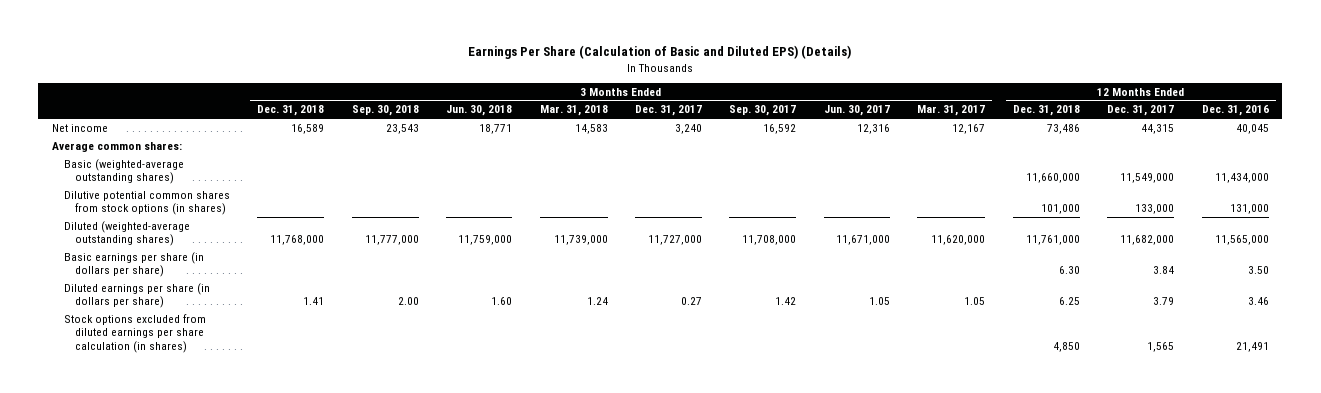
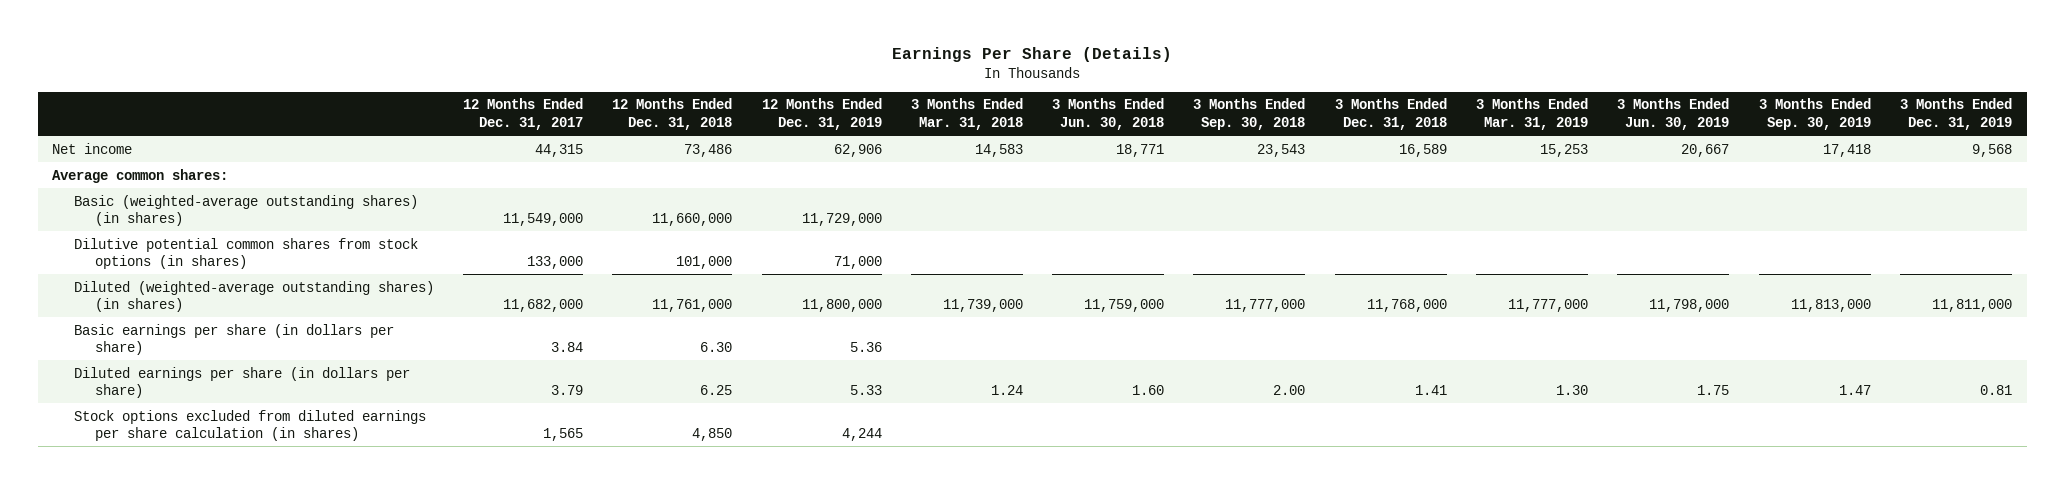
- Earnings Per Share (Calculation of Basic and Diluted EPS) (Details)
+ Earnings Per Share (Details)
- | 3 Months Ended Dec. 31, 2018 | 3 Months Ended Sep. 30, 2018 | 3 Months Ended Jun. 30, 2018 | 3 Months Ended Mar. 31, 2018 | 3 Months Ended Dec. 31, 2017 | 3 Months Ended Sep. 30, 2017 | 3 Months Ended Jun. 30, 2017 | 3 Months Ended Mar. 31, 2017 | 12 Months Ended Dec. 31, 2018 | 12 Months Ended Dec. 31, 2017 | 12 Months Ended Dec. 31, 2016
+ | 12 Months Ended Dec. 31, 2017 | 12 Months Ended Dec. 31, 2018 | 12 Months Ended Dec. 31, 2019 | 3 Months Ended Mar. 31, 2018 | 3 Months Ended Jun. 30, 2018 | 3 Months Ended Sep. 30, 2018 | 3 Months Ended Dec. 31, 2018 | 3 Months Ended Mar. 31, 2019 | 3 Months Ended Jun. 30, 2019 | 3 Months Ended Sep. 30, 2019 | 3 Months Ended Dec. 31, 2019
- Basic (weighted-average outstanding shares) | | | | | | | | | 11,660,000 | 11,549,000 | 11,434,000
+ Basic (weighted-average outstanding shares) (in shares) | 11,549,000 | 11,660,000 | 11,729,000 | | | | | | | |
- Diluted (weighted-average outstanding shares) | 11,768,000 | 11,777,000 | 11,759,000 | 11,739,000 | 11,727,000 | 11,708,000 | 11,671,000 | 11,620,000 | 11,761,000 | 11,682,000 | 11,565,000
+ Diluted (weighted-average outstanding shares) (in shares) | 11,682,000 | 11,761,000 | 11,800,000 | 11,739,000 | 11,759,000 | 11,777,000 | 11,768,000 | 11,777,000 | 11,798,000 | 11,813,000 | 11,811,000

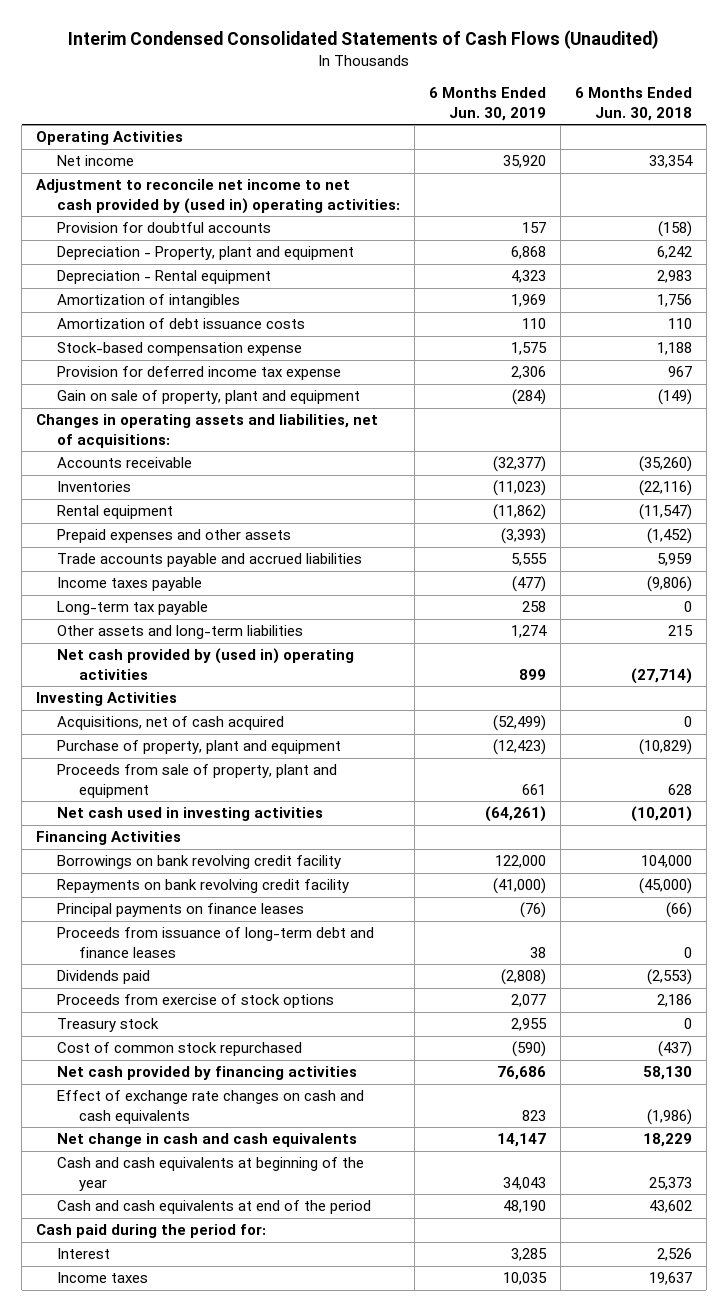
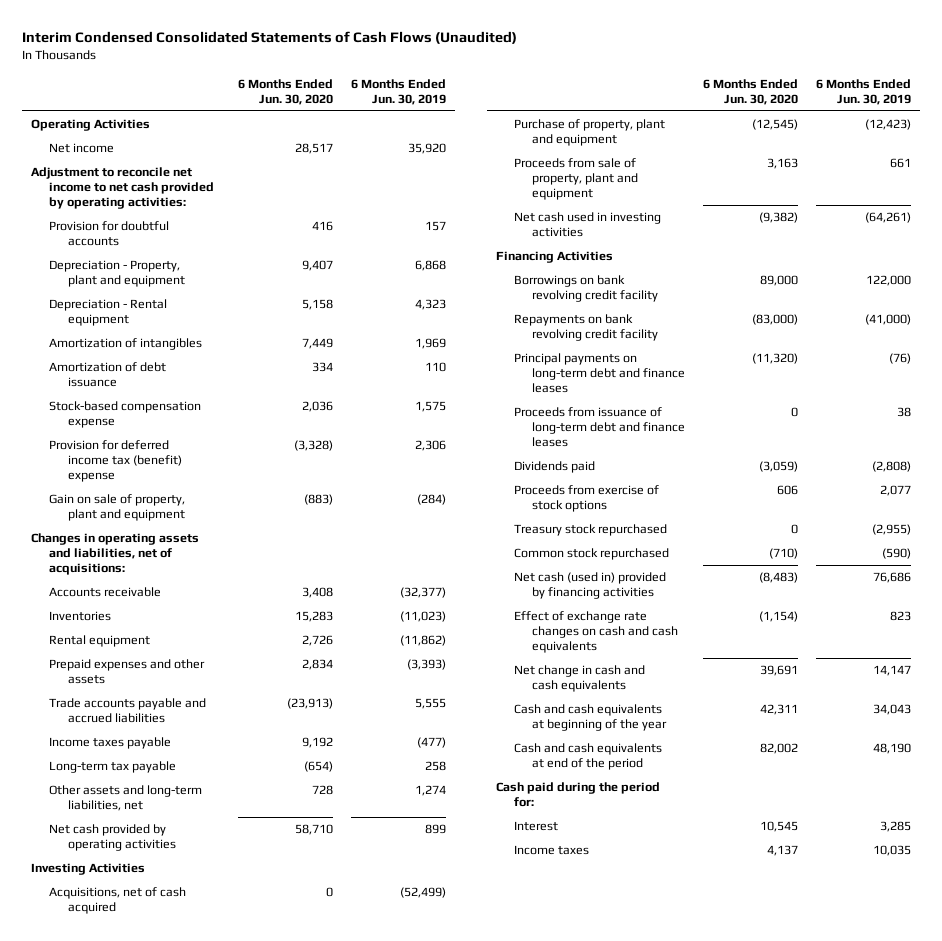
- | 6 Months Ended Jun. 30, 2019 | 6 Months Ended Jun. 30, 2018
+ | 6 Months Ended Jun. 30, 2020 | 6 Months Ended Jun. 30, 2019
- Adjustment to reconcile net income to net cash provided by (used in) operating activities:
+ Adjustment to reconcile net income to net cash provided by operating activities:
- Amortization of debt issuance costs | 110 | 110
+ Amortization of debt issuance | 334 | 110
- Provision for deferred income tax expense | 2,306 | 967
+ Provision for deferred income tax (benefit) expense | (3,328) | 2,306
- Other assets and long-term liabilities | 1,274 | 215
- Net cash provided by (used in) operating activities | 899 | (27,714)
+ Other assets and long-term liabilities, net | 728 | 1,274
+ Net cash provided by operating activities | 58,710 | 899
- Principal payments on finance leases | (76) | (66)
+ Principal payments on long-term debt and finance leases | (11,320) | (76)
- Treasury stock | 2,955 | 0
- Cost of common stock repurchased | (590) | (437)
- Net cash provided by financing activities | 76,686 | 58,130
+ Treasury stock repurchased | 0 | (2,955)
+ Common stock repurchased | (710) | (590)
+ Net cash (used in) provided by financing activities | (8,483) | 76,686

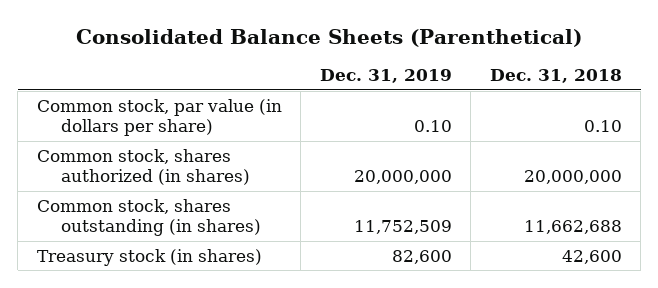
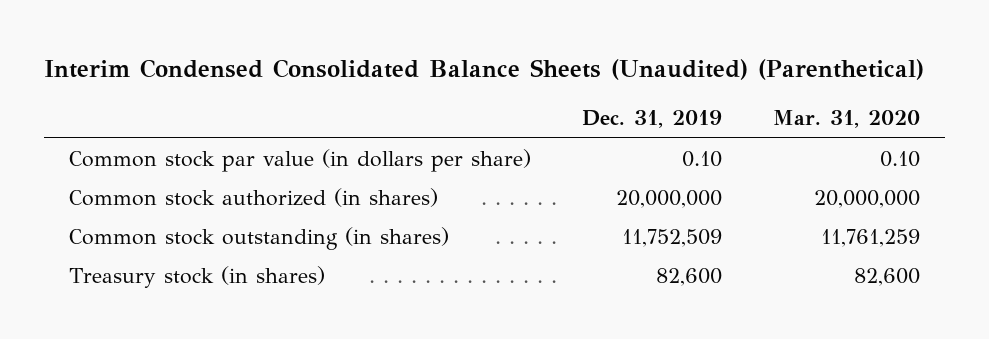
- Consolidated Balance Sheets (Parenthetical)
+ Interim Condensed Consolidated Balance Sheets (Unaudited) (Parenthetical)
- | Dec. 31, 2019 | Dec. 31, 2018
+ | Dec. 31, 2019 | Mar. 31, 2020
- Common stock, par value (in dollars per share) | 0.10 | 0.10
- Common stock, shares authorized (in shares) | 20,000,000 | 20,000,000
- Common stock, shares outstanding (in shares) | 11,752,509 | 11,662,688
+ Common stock par value (in dollars per share) | 0.10 | 0.10
+ Common stock authorized (in shares) | 20,000,000 | 20,000,000
+ Common stock outstanding (in shares) | 11,752,509 | 11,761,259

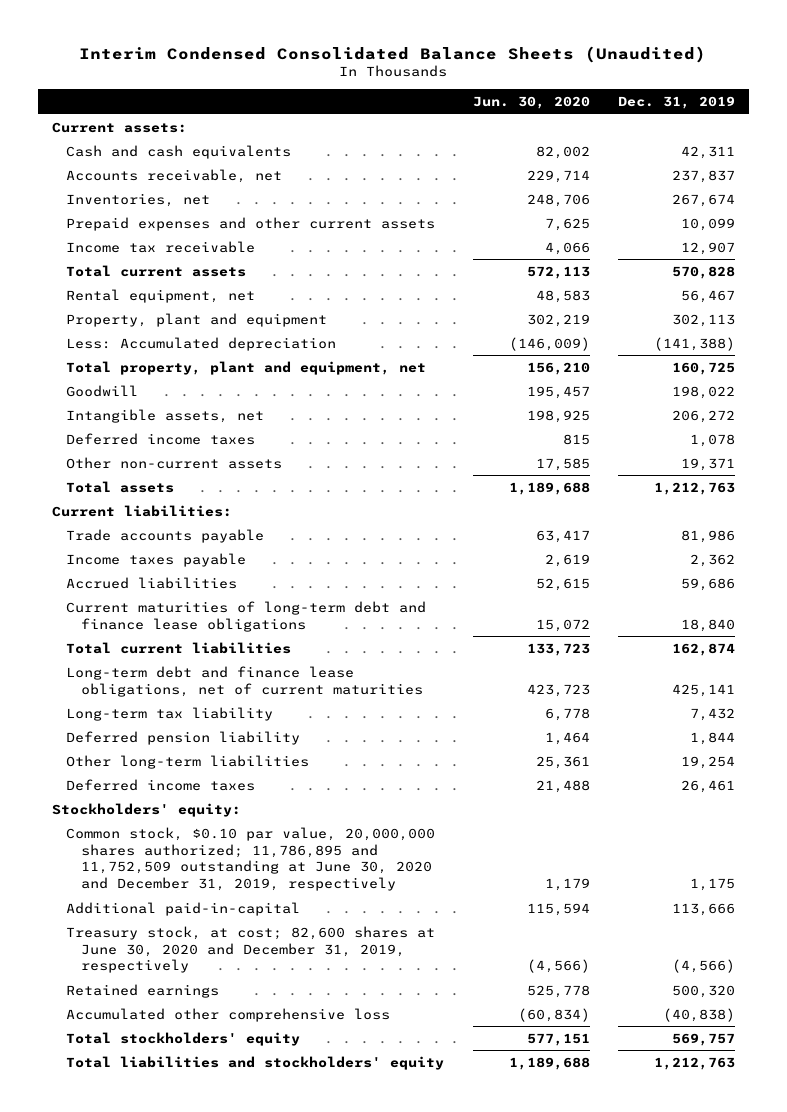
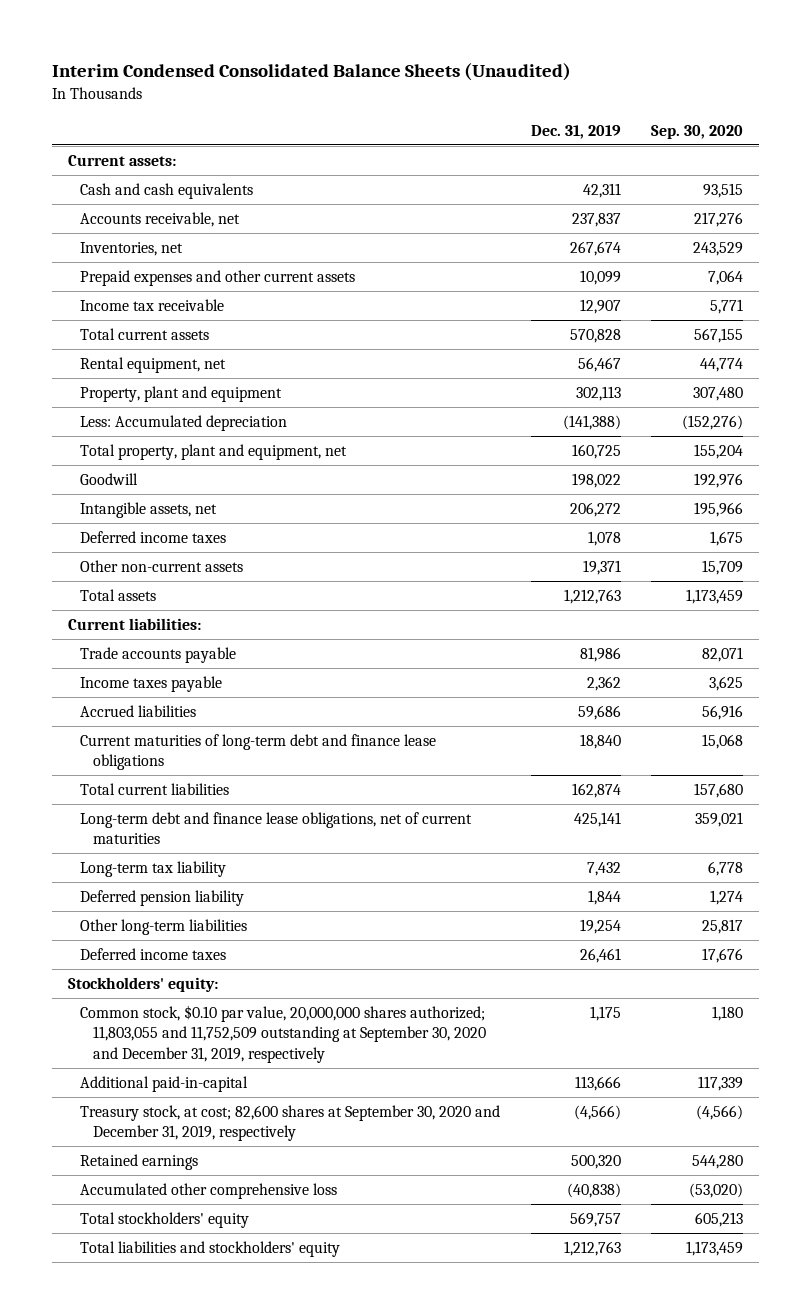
- | Jun. 30, 2020 | Dec. 31, 2019
+ | Dec. 31, 2019 | Sep. 30, 2020
- Common stock, $0.10 par value, 20,000,000 shares authorized; 11,786,895 and 11,752,509 outstanding at June 30, 2020 and December 31, 2019, respectively | 1,179 | 1,175
+ Common stock, $0.10 par value, 20,000,000 shares authorized; 11,803,055 and 11,752,509 outstanding at September 30, 2020 and December 31, 2019, respectively | 1,175 | 1,180
- Treasury stock, at cost; 82,600 shares at June 30, 2020 and December 31, 2019, respectively | (4,566) | (4,566)
+ Treasury stock, at cost; 82,600 shares at September 30, 2020 and December 31, 2019, respectively | (4,566) | (4,566)

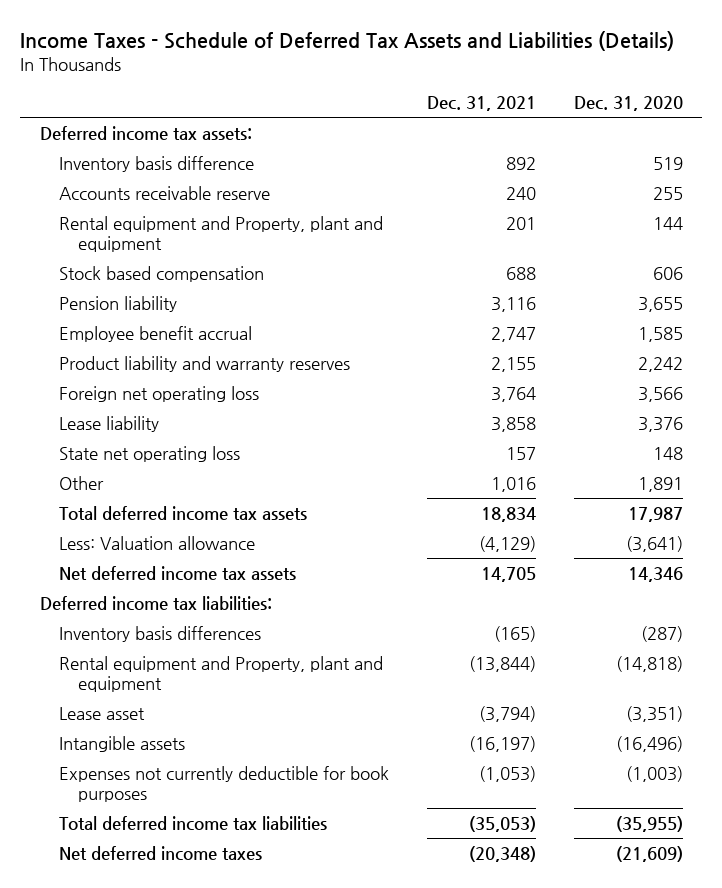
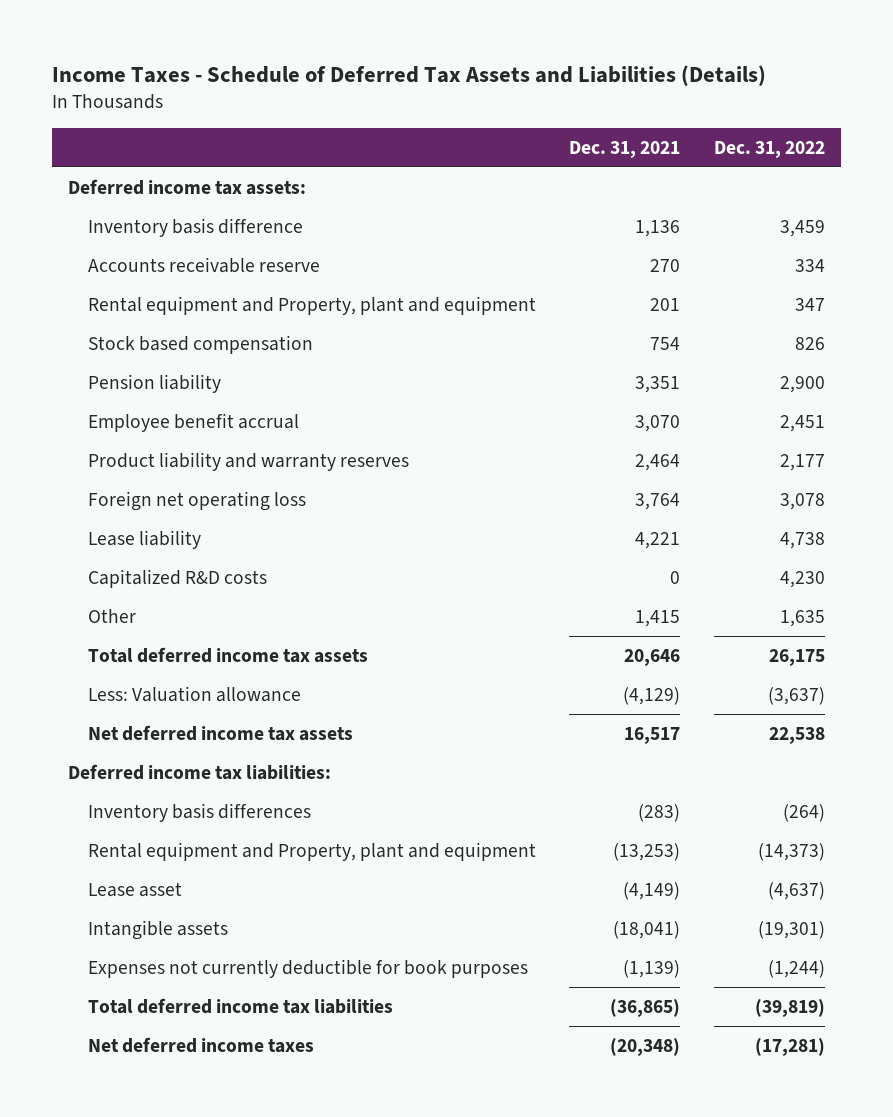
- | Dec. 31, 2021 | Dec. 31, 2020
+ | Dec. 31, 2021 | Dec. 31, 2022
- Inventory basis difference | 892 | 519
- Accounts receivable reserve | 240 | 255
+ Inventory basis difference | 1,136 | 3,459
+ Accounts receivable reserve | 270 | 334
- Stock based compensation | 688 | 606
- Pension liability | 3,116 | 3,655
- Employee benefit accrual | 2,747 | 1,585
- Product liability and warranty reserves | 2,155 | 2,242
+ Stock based compensation | 754 | 826
+ Pension liability | 3,351 | 2,900
+ Employee benefit accrual | 3,070 | 2,451
+ Product liability and warranty reserves | 2,464 | 2,177
- Lease liability | 3,858 | 3,376
- State net operating loss | 157 | 148
- Other | 1,016 | 1,891
- Total deferred income tax assets | 18,834 | 17,987
+ Lease liability | 4,221 | 4,738
+ Capitalized R&D costs | 0 | 4,230
+ Other | 1,415 | 1,635
+ Total deferred income tax assets | 20,646 | 26,175
- Net deferred income tax assets | 14,705 | 14,346
+ Net deferred income tax assets | 16,517 | 22,538
- Inventory basis differences | (165) | (287)
- Rental equipment and Property, plant and equipment | (13,844) | (14,818)
- Lease asset | (3,794) | (3,351)
- Intangible assets | (16,197) | (16,496)
- Expenses not currently deductible for book purposes | (1,053) | (1,003)
- Total deferred income tax liabilities | (35,053) | (35,955)
+ Inventory basis differences | (283) | (264)
+ Rental equipment and Property, plant and equipment | (13,253) | (14,373)
+ Lease asset | (4,149) | (4,637)
+ Intangible assets | (18,041) | (19,301)
+ Expenses not currently deductible for book purposes | (1,139) | (1,244)
+ Total deferred income tax liabilities | (36,865) | (39,819)

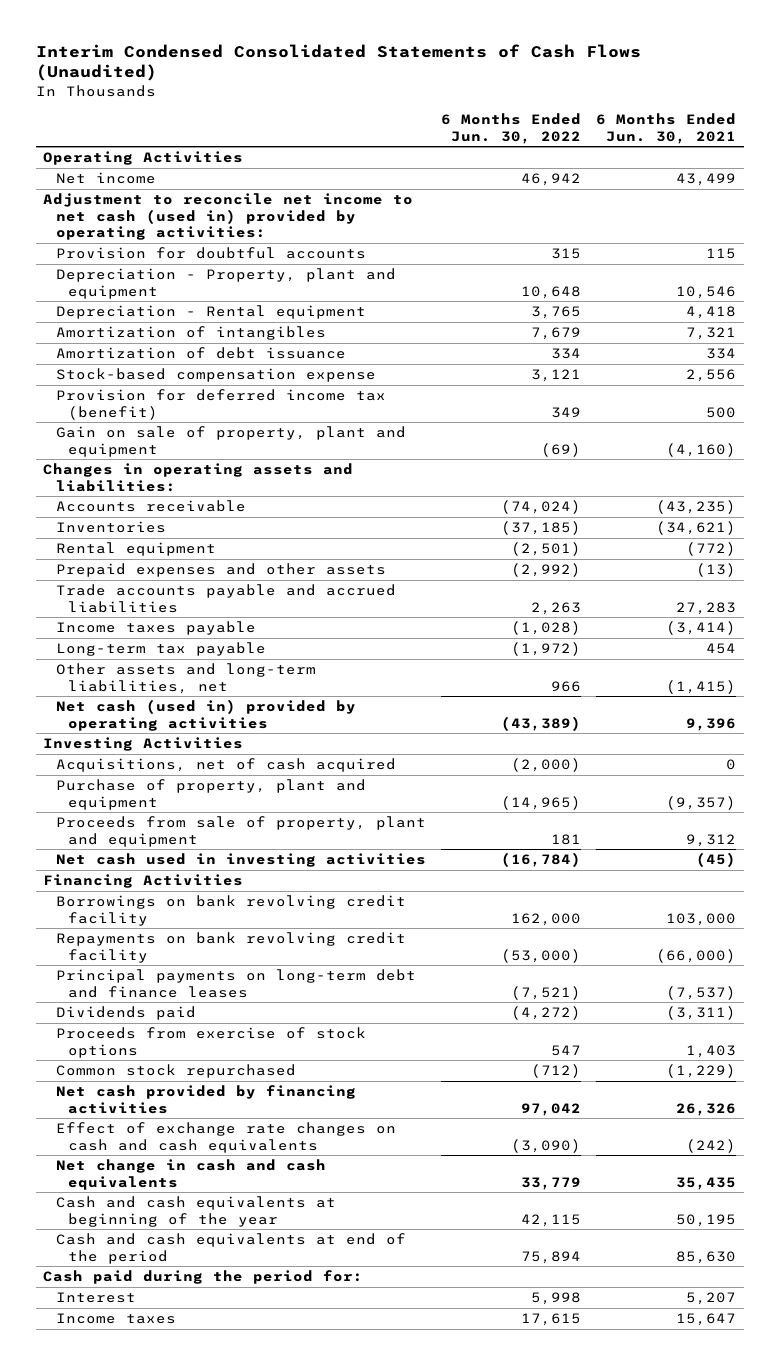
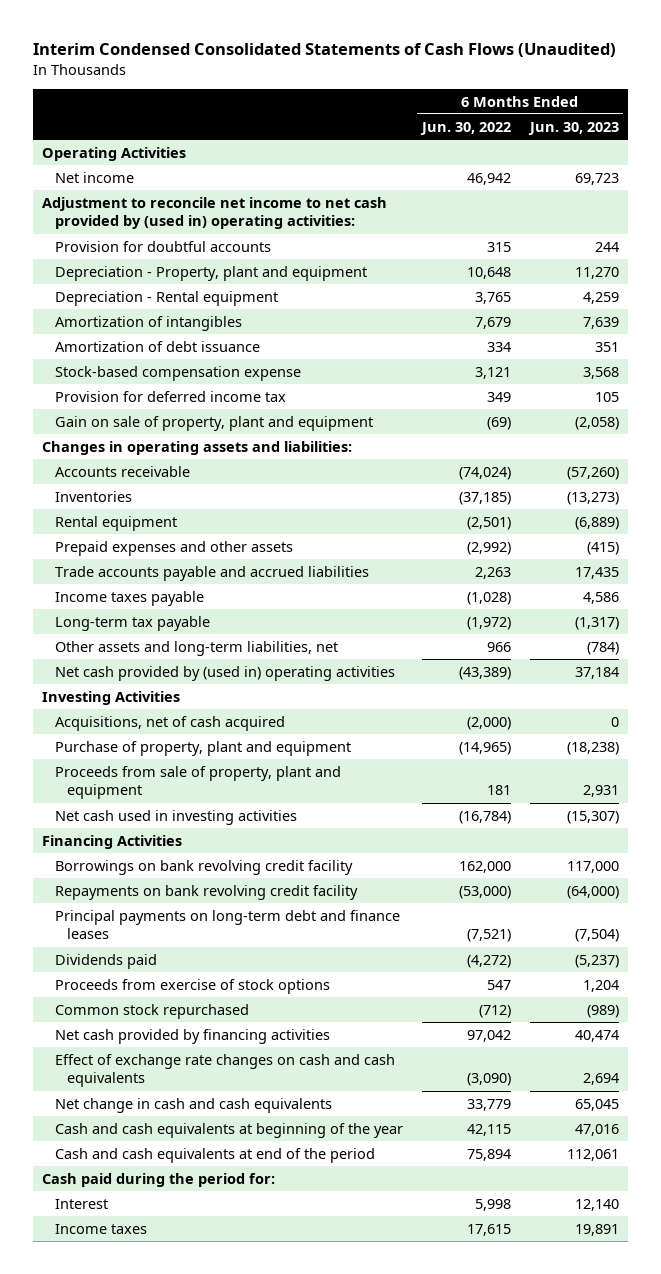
- | 6 Months Ended Jun. 30, 2022 | 6 Months Ended Jun. 30, 2021
+ | 6 Months Ended Jun. 30, 2022 | 6 Months Ended Jun. 30, 2023
- Adjustment to reconcile net income to net cash (used in) provided by operating activities:
+ Adjustment to reconcile net income to net cash provided by (used in) operating activities:
- Provision for deferred income tax (benefit) | 349 | 500
+ Provision for deferred income tax | 349 | 105
- Net cash (used in) provided by operating activities | (43,389) | 9,396
+ Net cash provided by (used in) operating activities | (43,389) | 37,184

